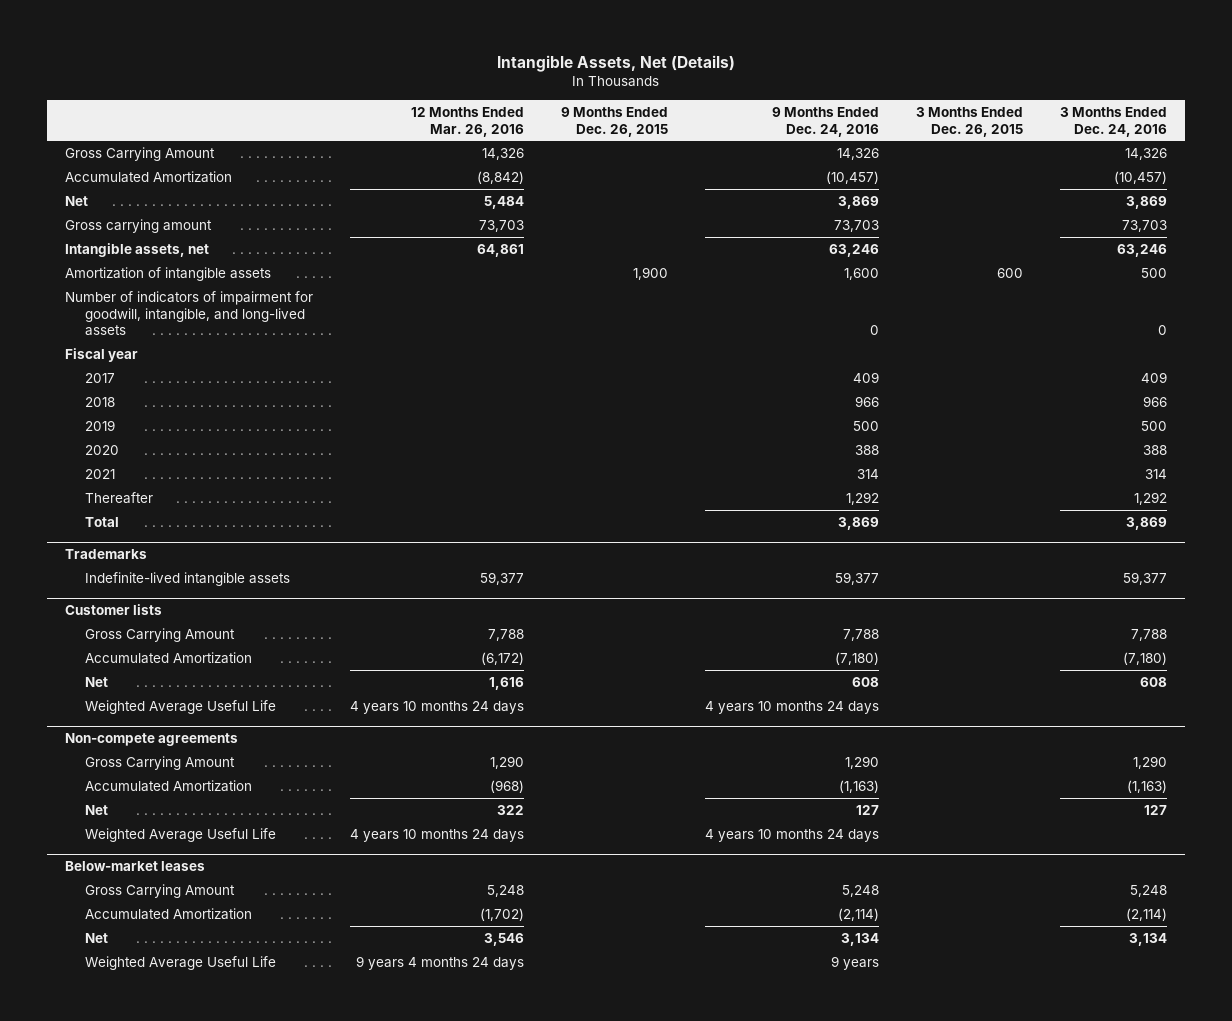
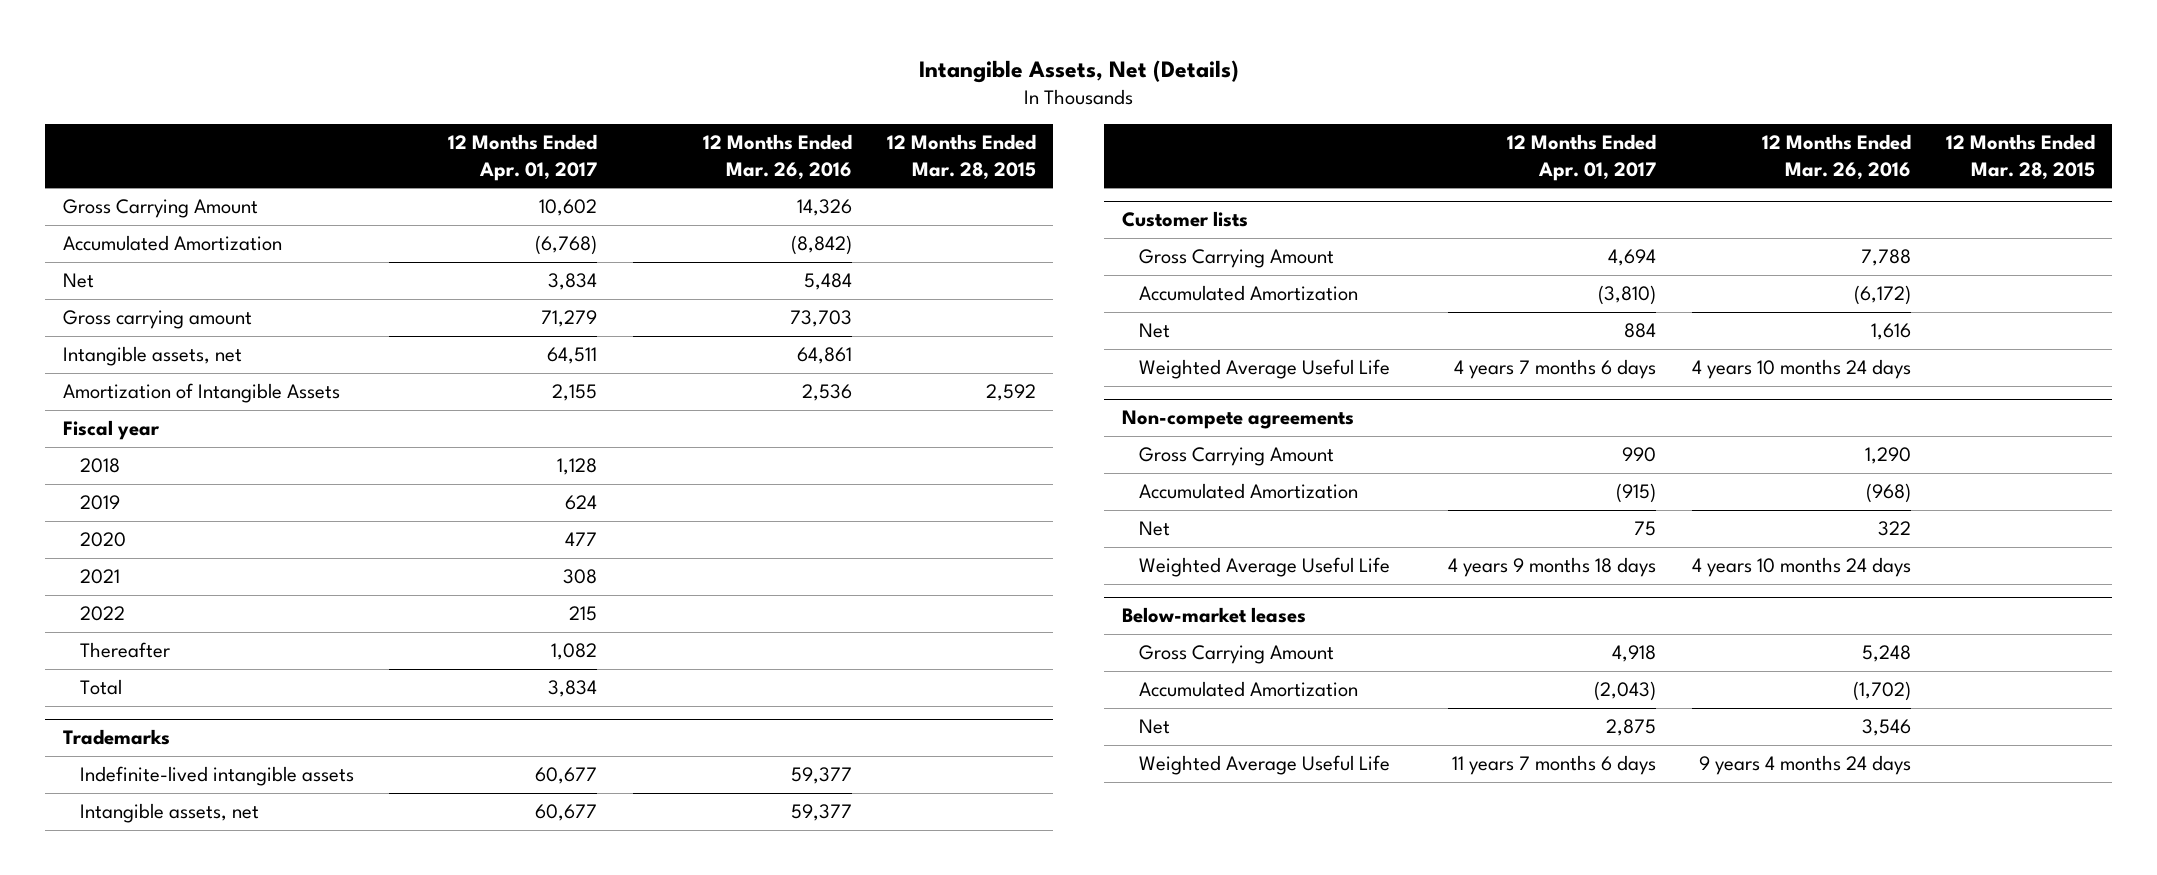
- | 12 Months Ended Mar. 26, 2016 | 9 Months Ended Dec. 26, 2015 | 9 Months Ended Dec. 24, 2016 | 3 Months Ended Dec. 26, 2015 | 3 Months Ended Dec. 24, 2016
+ | 12 Months Ended Apr. 01, 2017 | 12 Months Ended Mar. 26, 2016 | 12 Months Ended Mar. 28, 2015
- Amortization of intangible assets | | 1,900 | 1,600 | 600 | 500
- Number of indicators of impairment for goodwill, intangible, and long-lived assets | | | 0 | | 0
+ Amortization of Intangible Assets | 2,155 | 2,536 | 2,592
- 2017 | | | 409 | | 409
+ 2022 | 215 | |
@ Trademarks
+ Intangible assets, net | 60,677 | 59,377 |

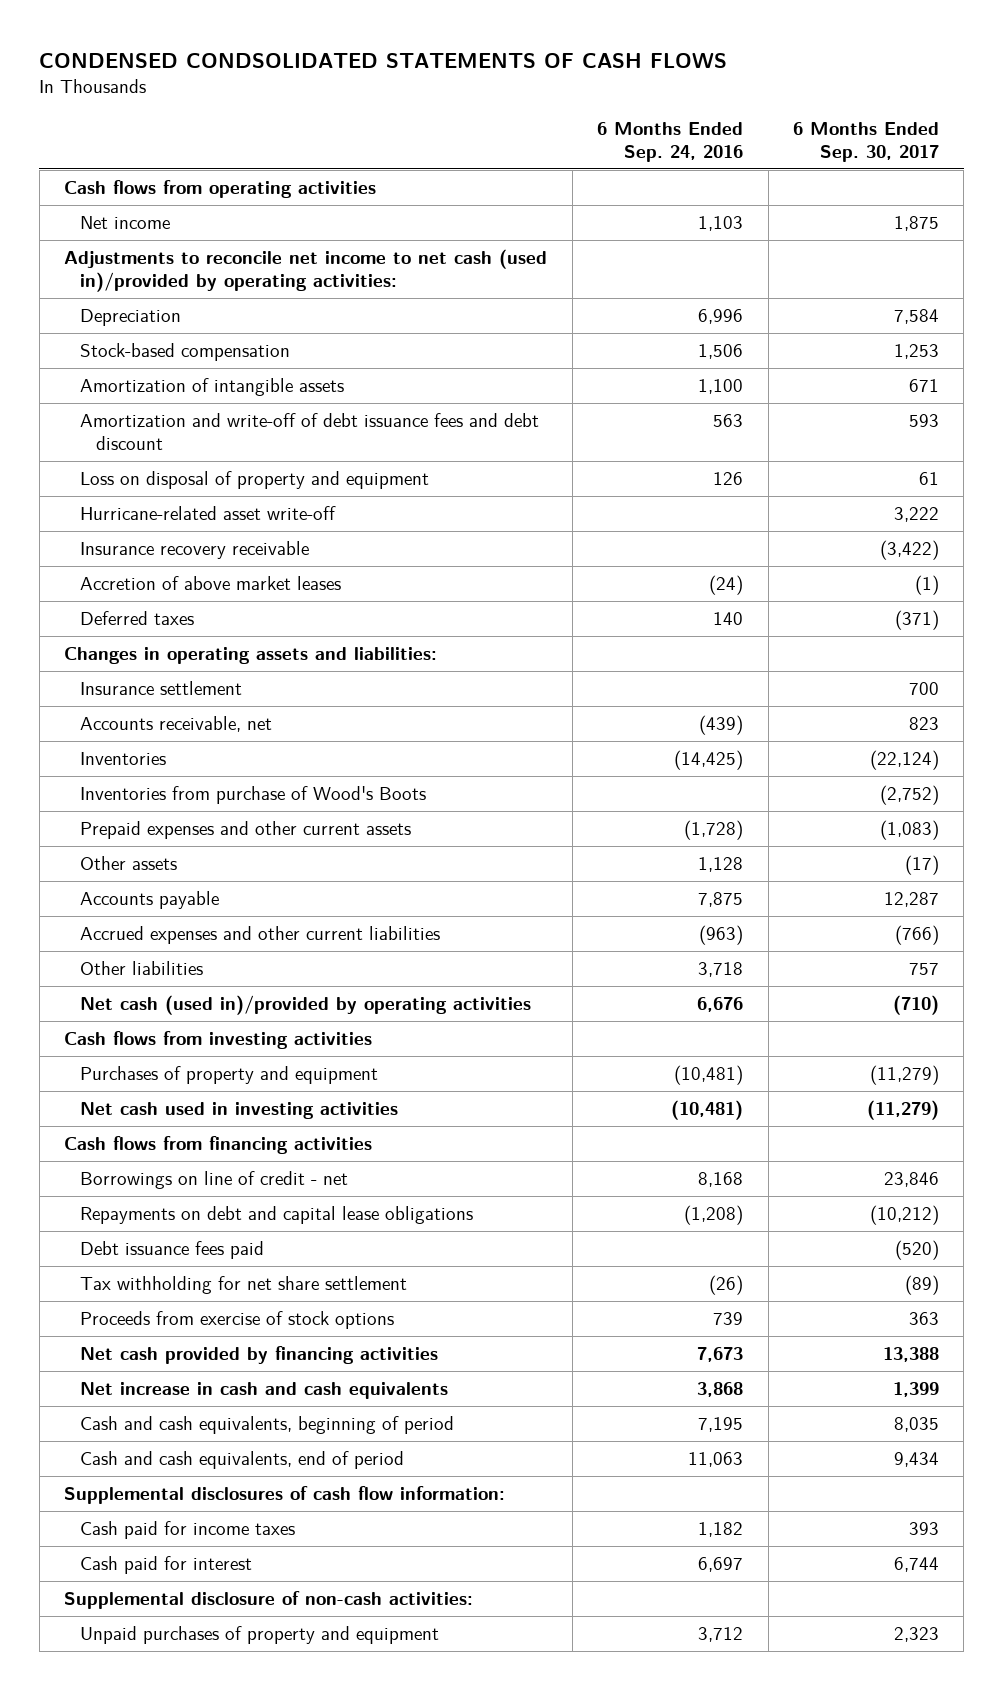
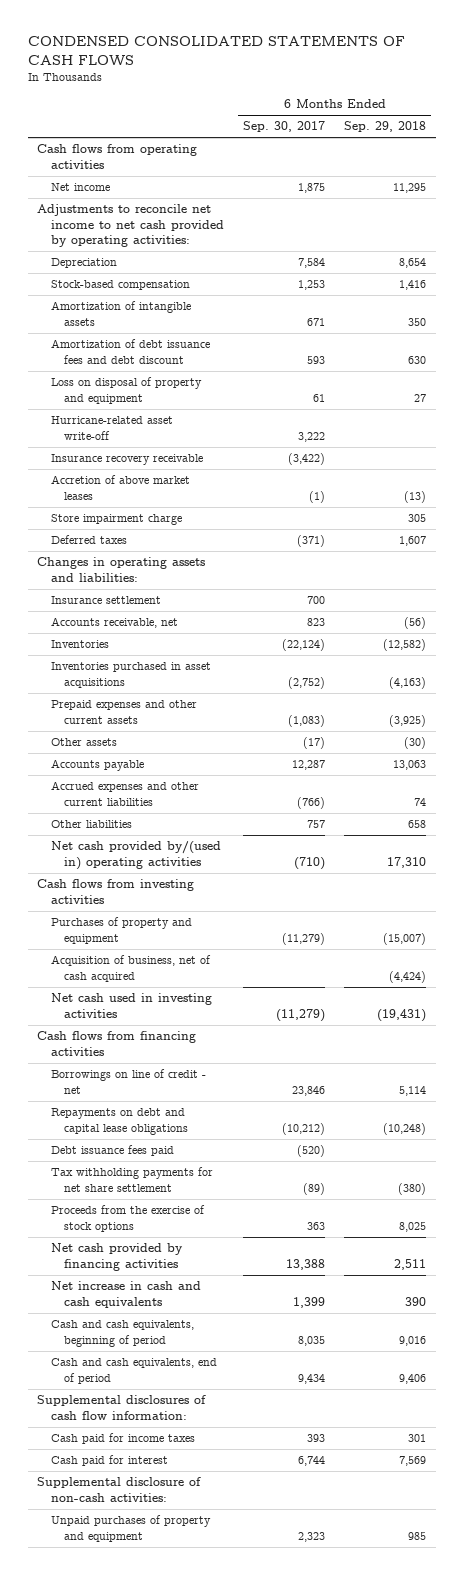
- CONDENSED CONDSOLIDATED STATEMENTS OF CASH FLOWS
+ CONDENSED CONSOLIDATED STATEMENTS OF CASH FLOWS
- | 6 Months Ended Sep. 24, 2016 | 6 Months Ended Sep. 30, 2017
+ | 6 Months Ended Sep. 30, 2017 | 6 Months Ended Sep. 29, 2018
- Adjustments to reconcile net income to net cash (used in)/provided by operating activities:
+ Adjustments to reconcile net income to net cash provided by operating activities:
- Amortization and write-off of debt issuance fees and debt discount | 563 | 593
+ Amortization of debt issuance fees and debt discount | 593 | 630
+ Store impairment charge | | 305
- Inventories from purchase of Wood's Boots | | (2,752)
+ Inventories purchased in asset acquisitions | (2,752) | (4,163)
- Net cash (used in)/provided by operating activities | 6,676 | (710)
+ Net cash provided by/(used in) operating activities | (710) | 17,310
+ Acquisition of business, net of cash acquired | | (4,424)
- Tax withholding for net share settlement | (26) | (89)
- Proceeds from exercise of stock options | 739 | 363
+ Tax withholding payments for net share settlement | (89) | (380)
+ Proceeds from the exercise of stock options | 363 | 8,025

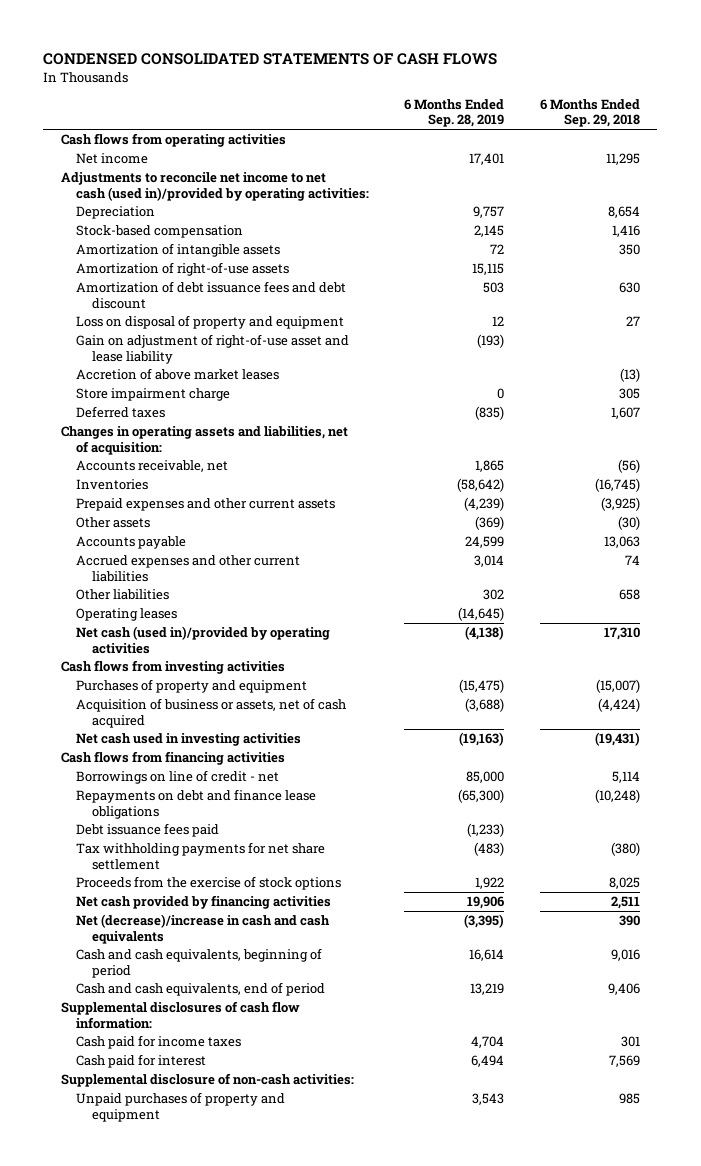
- | 6 Months Ended Sep. 30, 2017 | 6 Months Ended Sep. 29, 2018
+ | 6 Months Ended Sep. 28, 2019 | 6 Months Ended Sep. 29, 2018
- Adjustments to reconcile net income to net cash provided by operating activities:
+ Adjustments to reconcile net income to net cash (used in)/provided by operating activities:
+ Amortization of right-of-use assets | 15,115 |
- Hurricane-related asset write-off | 3,222 |
- Insurance recovery receivable | (3,422) |
+ Gain on adjustment of right-of-use asset and lease liability | (193) |
- Changes in operating assets and liabilities:
- Insurance settlement | 700 |
+ Changes in operating assets and liabilities, net of acquisition:
- Inventories | (22,124) | (12,582)
- Inventories purchased in asset acquisitions | (2,752) | (4,163)
+ Inventories | (58,642) | (16,745)
- Net cash provided by/(used in) operating activities | (710) | 17,310
+ Operating leases | (14,645) |
+ Net cash (used in)/provided by operating activities | (4,138) | 17,310
- Acquisition of business, net of cash acquired | | (4,424)
+ Acquisition of business or assets, net of cash acquired | (3,688) | (4,424)
- Repayments on debt and capital lease obligations | (10,212) | (10,248)
+ Repayments on debt and finance lease obligations | (65,300) | (10,248)
- Net increase in cash and cash equivalents | 1,399 | 390
+ Net (decrease)/increase in cash and cash equivalents | (3,395) | 390

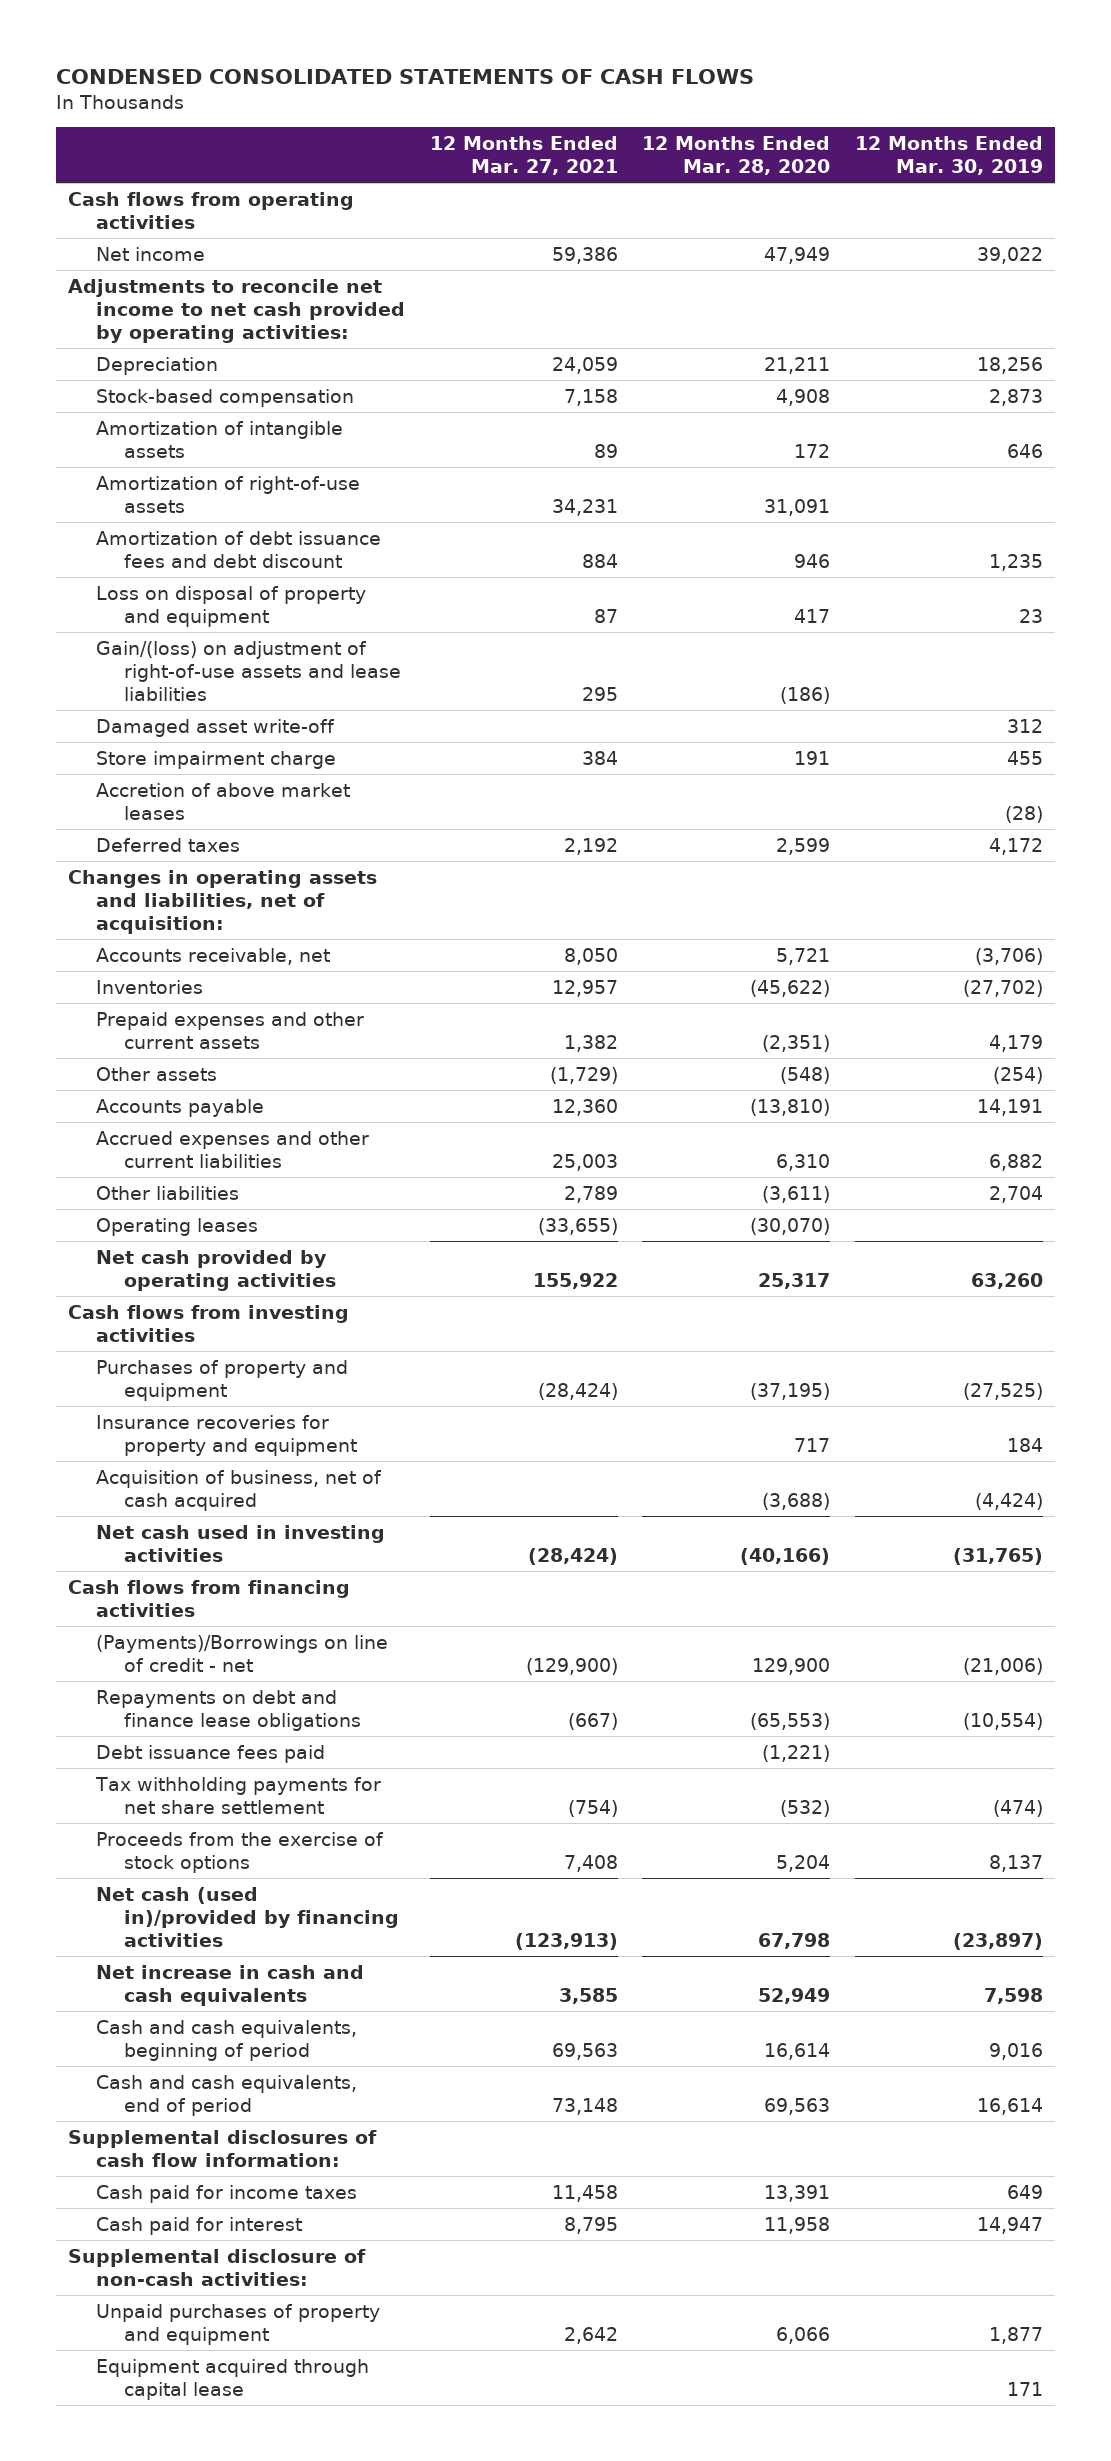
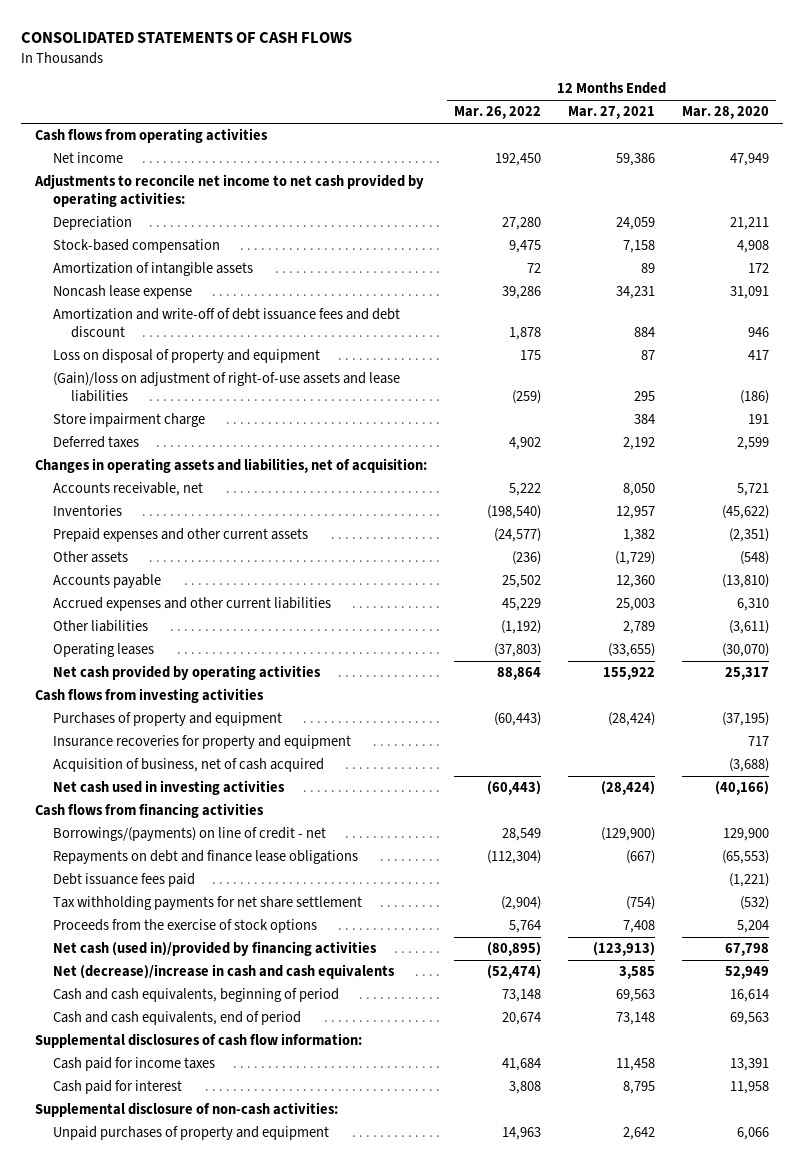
- CONDENSED CONSOLIDATED STATEMENTS OF CASH FLOWS
+ CONSOLIDATED STATEMENTS OF CASH FLOWS
- | 12 Months Ended Mar. 27, 2021 | 12 Months Ended Mar. 28, 2020 | 12 Months Ended Mar. 30, 2019
+ | 12 Months Ended Mar. 26, 2022 | 12 Months Ended Mar. 27, 2021 | 12 Months Ended Mar. 28, 2020
- Amortization of right-of-use assets | 34,231 | 31,091 |
- Amortization of debt issuance fees and debt discount | 884 | 946 | 1,235
+ Noncash lease expense | 39,286 | 34,231 | 31,091
+ Amortization and write-off of debt issuance fees and debt discount | 1,878 | 884 | 946
- Gain/(loss) on adjustment of right-of-use assets and lease liabilities | 295 | (186) |
- Damaged asset write-off | | | 312
+ (Gain)/loss on adjustment of right-of-use assets and lease liabilities | (259) | 295 | (186)
- Accretion of above market leases | | | (28)
- (Payments)/Borrowings on line of credit - net | (129,900) | 129,900 | (21,006)
+ Borrowings/(payments) on line of credit - net | 28,549 | (129,900) | 129,900
- Net increase in cash and cash equivalents | 3,585 | 52,949 | 7,598
+ Net (decrease)/increase in cash and cash equivalents | (52,474) | 3,585 | 52,949
- Equipment acquired through capital lease | | | 171

